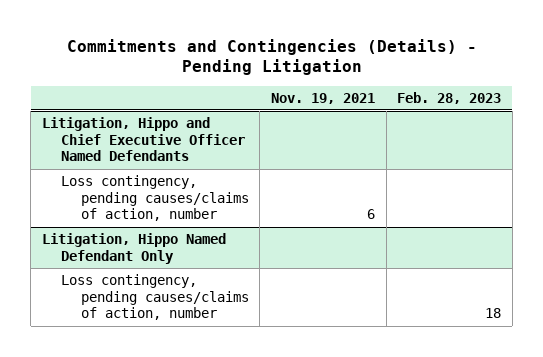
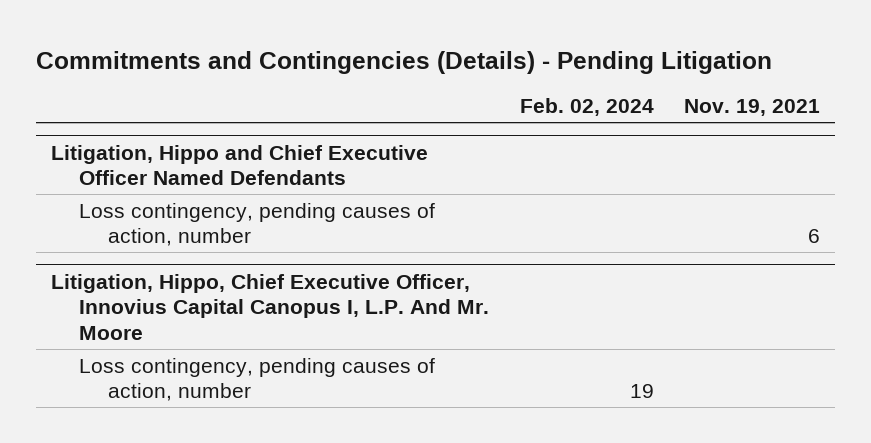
- | Nov. 19, 2021 | Feb. 28, 2023
+ | Feb. 02, 2024 | Nov. 19, 2021
@ Litigation, Hippo and Chief Executive Officer Named Defendants
- Loss contingency, pending causes/claims of action, number | 6 |
- Litigation, Hippo Named Defendant Only
- Loss contingency, pending causes/claims of action, number | | 18
@ Litigation, Hippo and Chief Executive Officer Named Defendants
+ Loss contingency, pending causes of action, number | | 6
+ Litigation, Hippo, Chief Executive Officer, Innovius Capital Canopus I, L.P. And Mr. Moore
+ Loss contingency, pending causes of action, number | 19 |

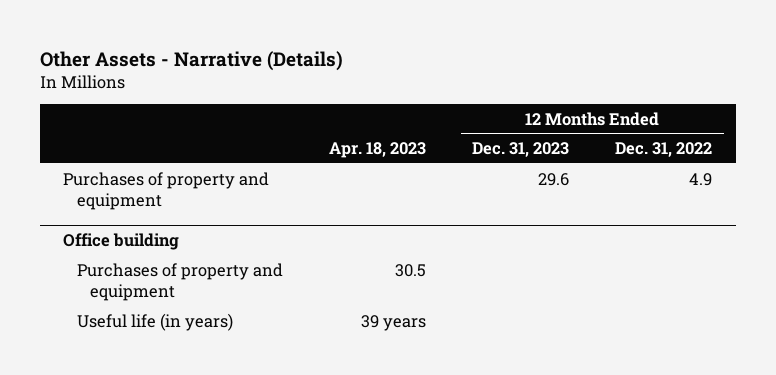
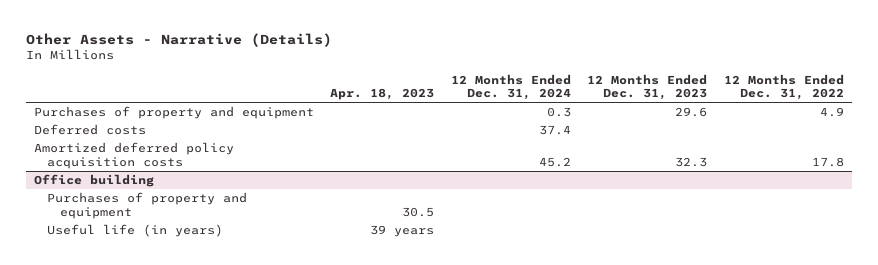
- | Apr. 18, 2023 | 12 Months Ended Dec. 31, 2023 | 12 Months Ended Dec. 31, 2022
+ | Apr. 18, 2023 | 12 Months Ended Dec. 31, 2024 | 12 Months Ended Dec. 31, 2023 | 12 Months Ended Dec. 31, 2022
+ Deferred costs | | 37.4 | |
+ Amortized deferred policy acquisition costs | | 45.2 | 32.3 | 17.8

